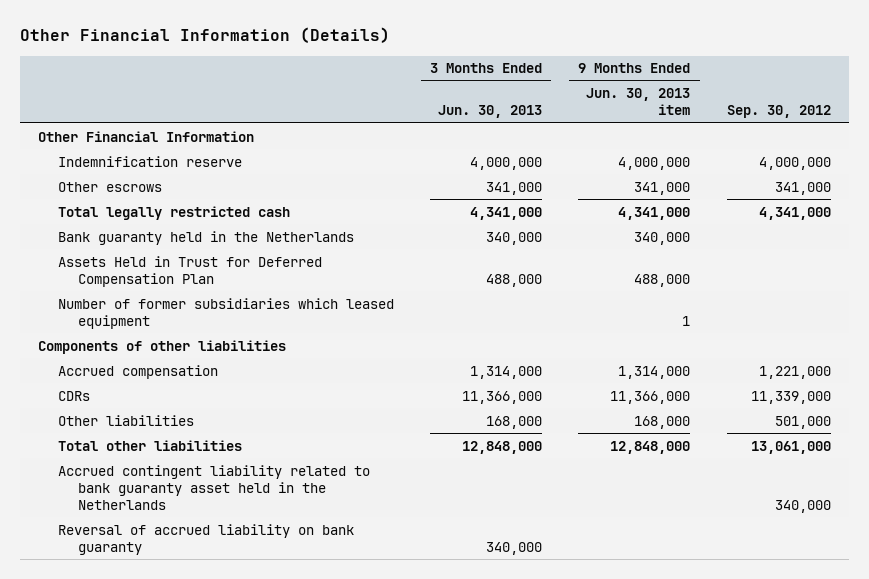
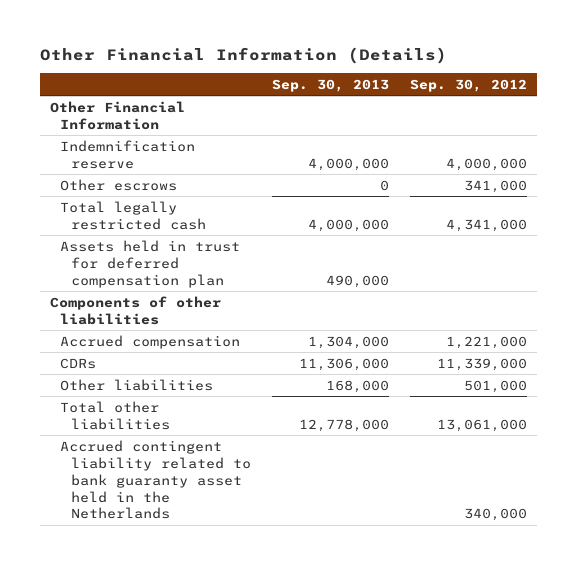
- | 3 Months Ended Jun. 30, 2013 | 9 Months Ended Jun. 30, 2013 item | Sep. 30, 2012
+ | Sep. 30, 2013 | Sep. 30, 2012
- Bank guaranty held in the Netherlands | 340,000 | 340,000 |
- Assets Held in Trust for Deferred Compensation Plan | 488,000 | 488,000 |
- Number of former subsidiaries which leased equipment | | 1 |
+ Assets held in trust for deferred compensation plan | 490,000 |
- Reversal of accrued liability on bank guaranty | 340,000 | |

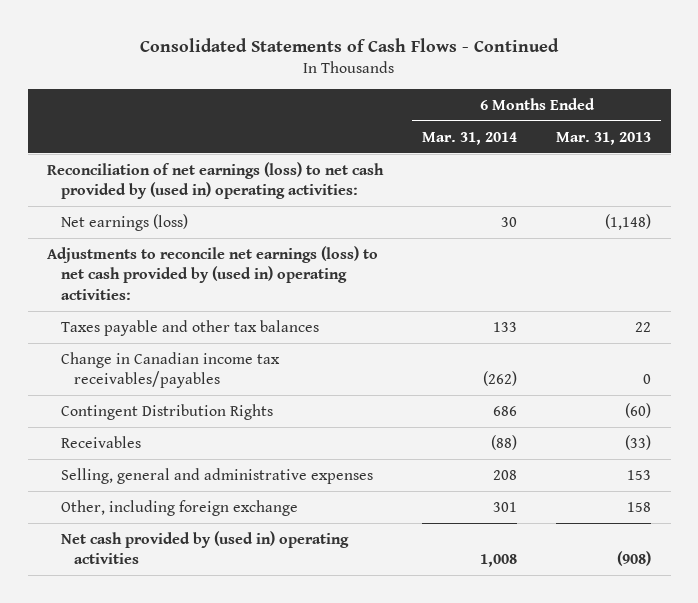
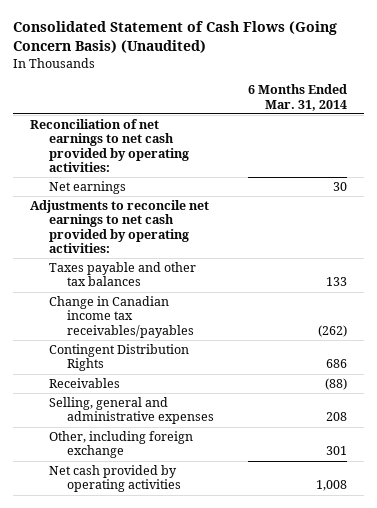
- Consolidated Statements of Cash Flows - Continued
+ Consolidated Statement of Cash Flows (Going Concern Basis) (Unaudited)
- | 6 Months Ended Mar. 31, 2014 | 6 Months Ended Mar. 31, 2013
+ | 6 Months Ended Mar. 31, 2014
- Reconciliation of net earnings (loss) to net cash provided by (used in) operating activities:
- Net earnings (loss) | 30 | (1,148)
- Adjustments to reconcile net earnings (loss) to net cash provided by (used in) operating activities:
+ Reconciliation of net earnings to net cash provided by operating activities:
+ Net earnings | 30
+ Adjustments to reconcile net earnings to net cash provided by operating activities:
- Net cash provided by (used in) operating activities | 1,008 | (908)
+ Net cash provided by operating activities | 1,008

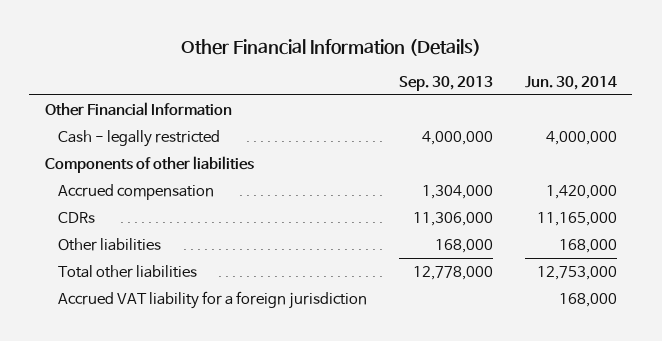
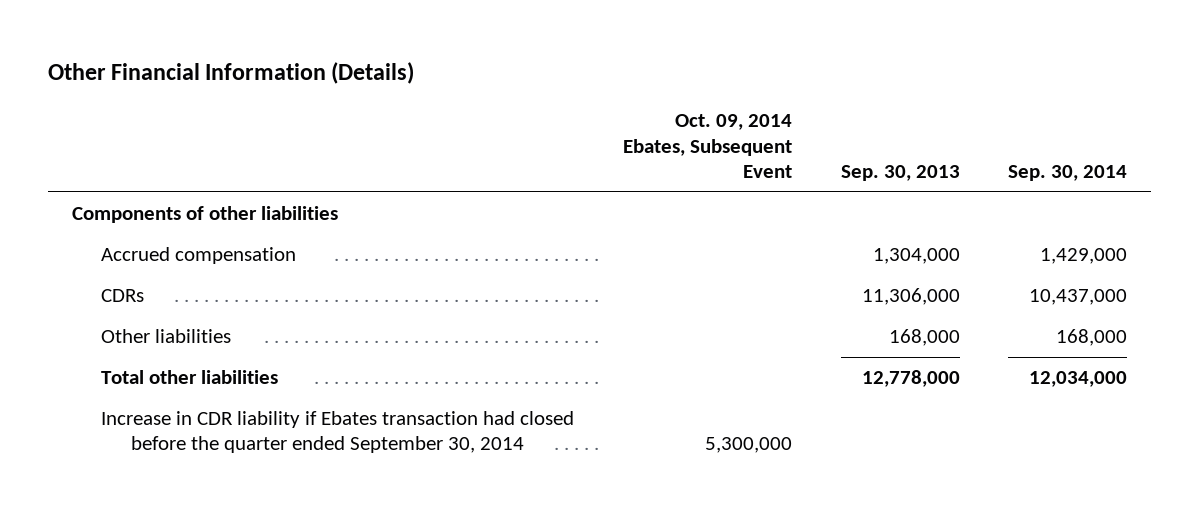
- | Sep. 30, 2013 | Jun. 30, 2014
+ | Oct. 09, 2014 Ebates, Subsequent Event | Sep. 30, 2013 | Sep. 30, 2014
- Other Financial Information
- Cash - legally restricted | 4,000,000 | 4,000,000
- Accrued VAT liability for a foreign jurisdiction | | 168,000
+ Increase in CDR liability if Ebates transaction had closed before the quarter ended September 30, 2014 | 5,300,000 | |

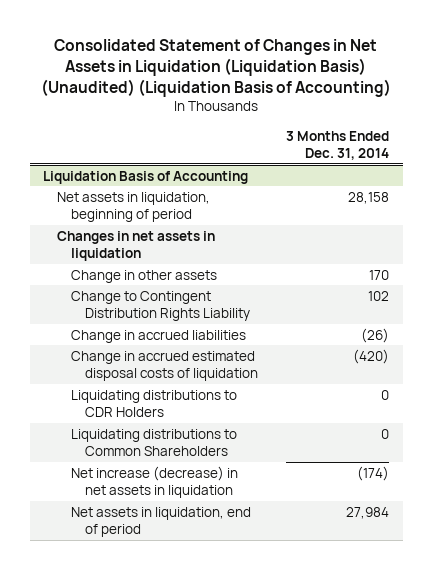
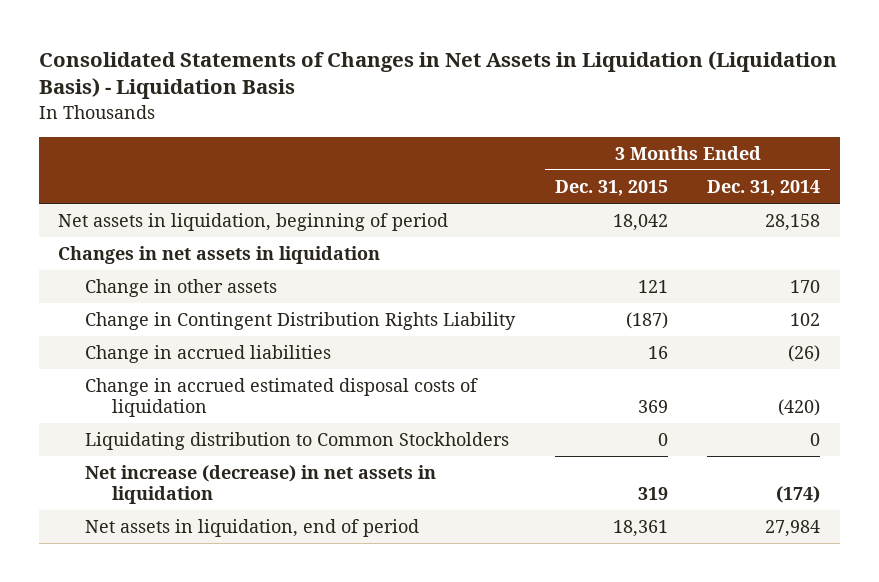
- Consolidated Statement of Changes in Net Assets in Liquidation (Liquidation Basis) (Unaudited) (Liquidation Basis of Accounting)
+ Consolidated Statements of Changes in Net Assets in Liquidation (Liquidation Basis) - Liquidation Basis
- | 3 Months Ended Dec. 31, 2014
+ | 3 Months Ended Dec. 31, 2015 | 3 Months Ended Dec. 31, 2014
- Liquidation Basis of Accounting
- Change to Contingent Distribution Rights Liability | 102
+ Change in Contingent Distribution Rights Liability | (187) | 102
- Liquidating distributions to CDR Holders | 0
- Liquidating distributions to Common Shareholders | 0
+ Liquidating distribution to Common Stockholders | 0 | 0

